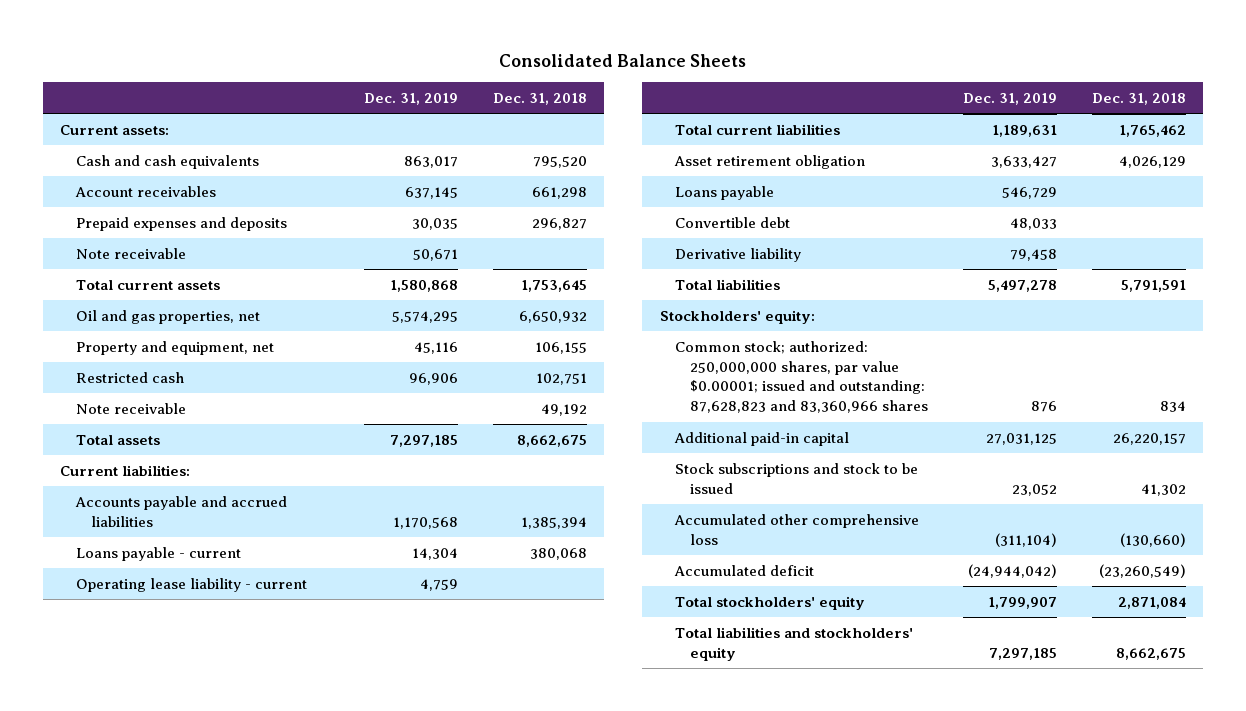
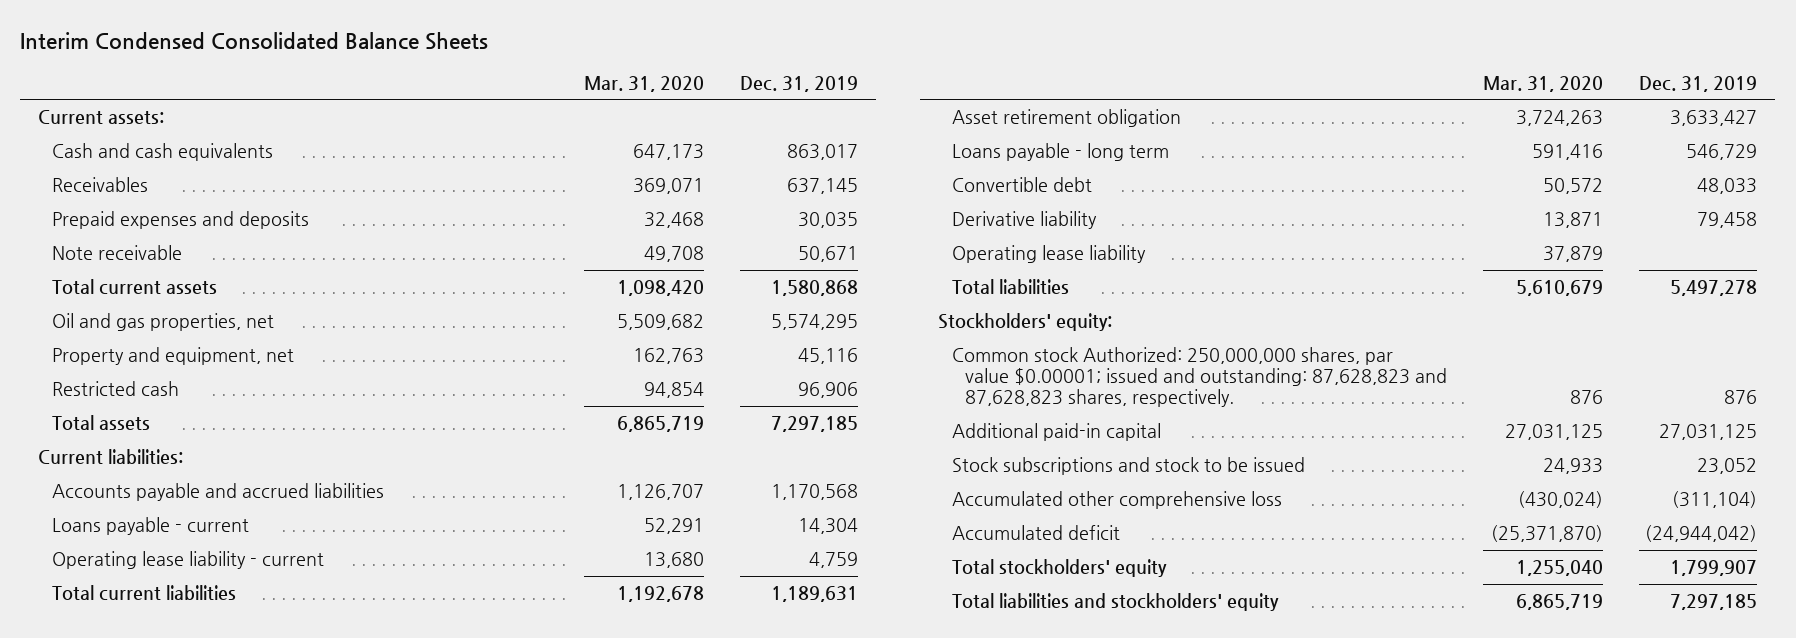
- Consolidated Balance Sheets
+ Interim Condensed Consolidated Balance Sheets
- | Dec. 31, 2019 | Dec. 31, 2018
+ | Mar. 31, 2020 | Dec. 31, 2019
- Account receivables | 637,145 | 661,298
+ Receivables | 369,071 | 637,145
- Note receivable | | 49,192
- Loans payable | 546,729 |
+ Loans payable - long term | 591,416 | 546,729
+ Operating lease liability | 37,879 |
- Common stock; authorized: 250,000,000 shares, par value $0.00001; issued and outstanding: 87,628,823 and 83,360,966 shares | 876 | 834
+ Common stock Authorized: 250,000,000 shares, par value $0.00001; issued and outstanding: 87,628,823 and 87,628,823 shares, respectively. | 876 | 876

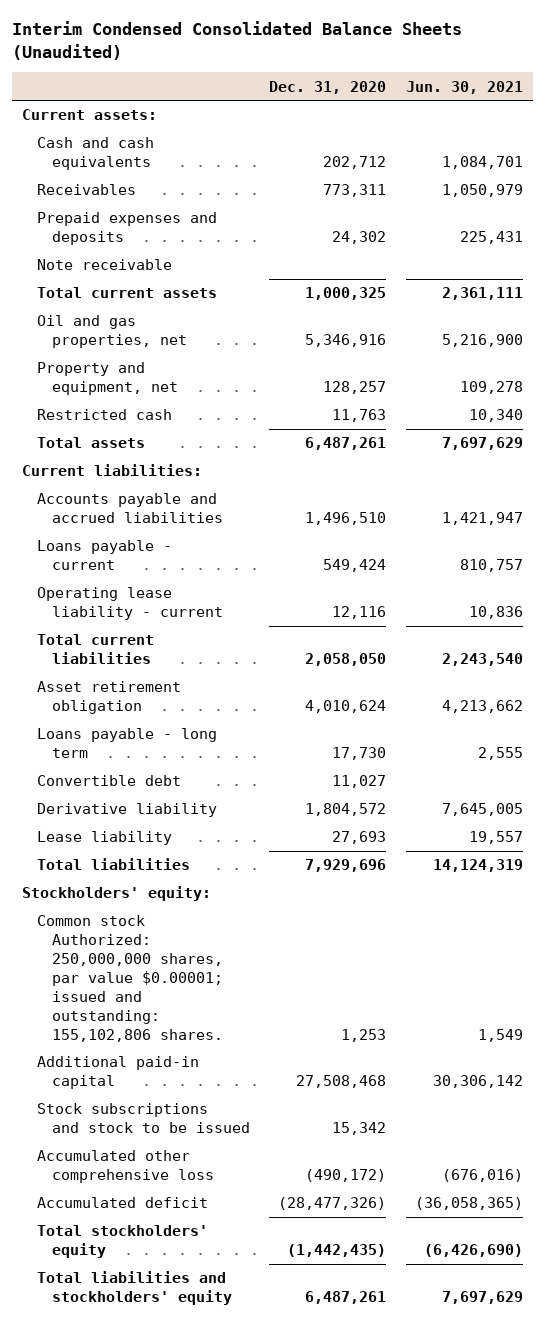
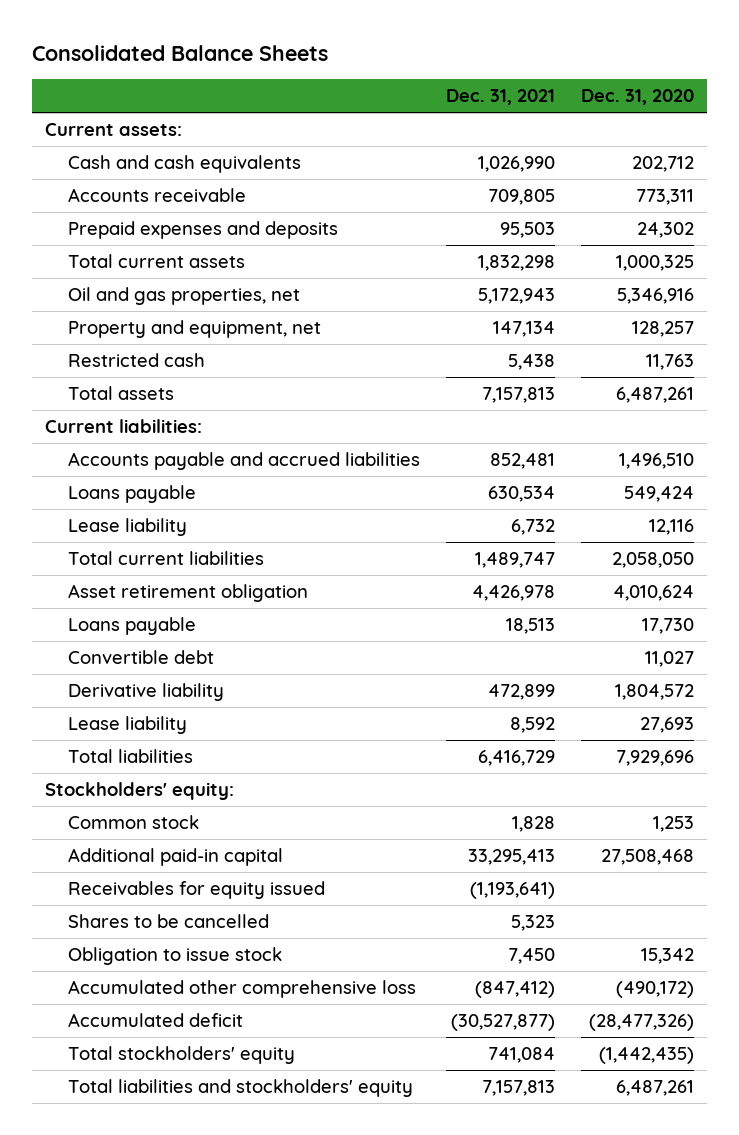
- Interim Condensed Consolidated Balance Sheets (Unaudited)
+ Consolidated Balance Sheets
- | Dec. 31, 2020 | Jun. 30, 2021
+ | Dec. 31, 2021 | Dec. 31, 2020
- Receivables | 773,311 | 1,050,979
+ Accounts receivable | 709,805 | 773,311
- Note receivable
- Loans payable - current | 549,424 | 810,757
- Operating lease liability - current | 12,116 | 10,836
+ Loans payable | 630,534 | 549,424
+ Lease liability | 6,732 | 12,116
- Loans payable - long term | 17,730 | 2,555
+ Loans payable | 18,513 | 17,730
- Common stock Authorized: 250,000,000 shares, par value $0.00001; issued and outstanding: 155,102,806 shares. | 1,253 | 1,549
+ Common stock | 1,828 | 1,253
- Stock subscriptions and stock to be issued | 15,342 |
+ Receivables for equity issued | (1,193,641) |
+ Shares to be cancelled | 5,323 |
+ Obligation to issue stock | 7,450 | 15,342

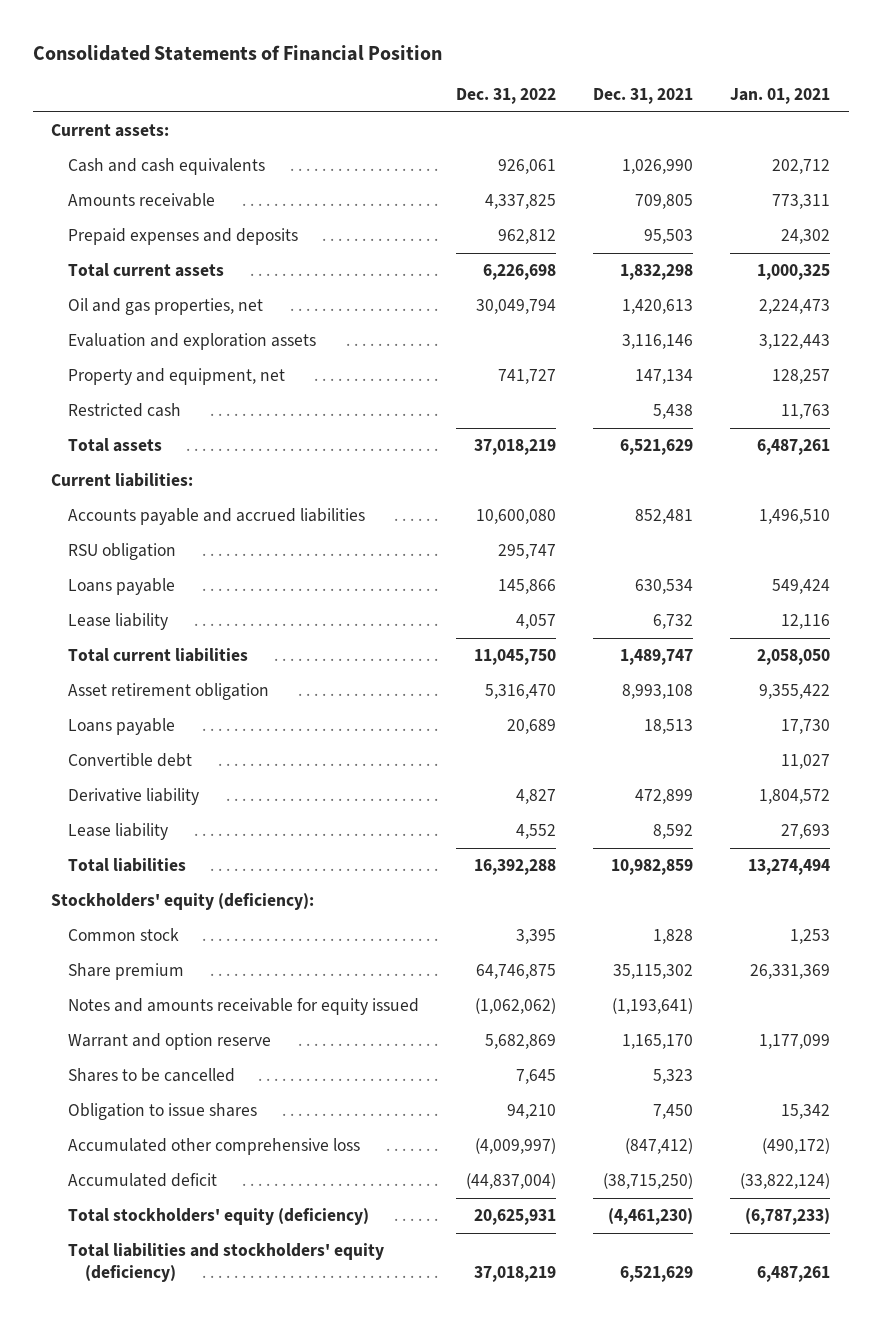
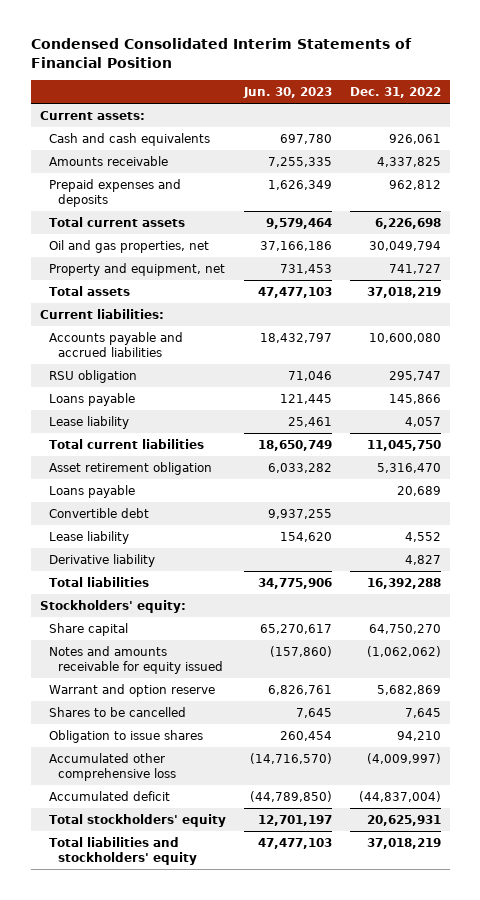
- Consolidated Statements of Financial Position
+ Condensed Consolidated Interim Statements of Financial Position
- | Dec. 31, 2022 | Dec. 31, 2021 | Jan. 01, 2021
+ | Jun. 30, 2023 | Dec. 31, 2022
- Evaluation and exploration assets | | 3,116,146 | 3,122,443
- Restricted cash | | 5,438 | 11,763
moved down: Derivative liability | | 4,827
- Stockholders' equity (deficiency):
- Common stock | 3,395 | 1,828 | 1,253
- Share premium | 64,746,875 | 35,115,302 | 26,331,369
+ Stockholders' equity:
+ Share capital | 65,270,617 | 64,750,270
- Total stockholders' equity (deficiency) | 20,625,931 | (4,461,230) | (6,787,233)
- Total liabilities and stockholders' equity (deficiency) | 37,018,219 | 6,521,629 | 6,487,261
+ Total stockholders' equity | 12,701,197 | 20,625,931
+ Total liabilities and stockholders' equity | 47,477,103 | 37,018,219

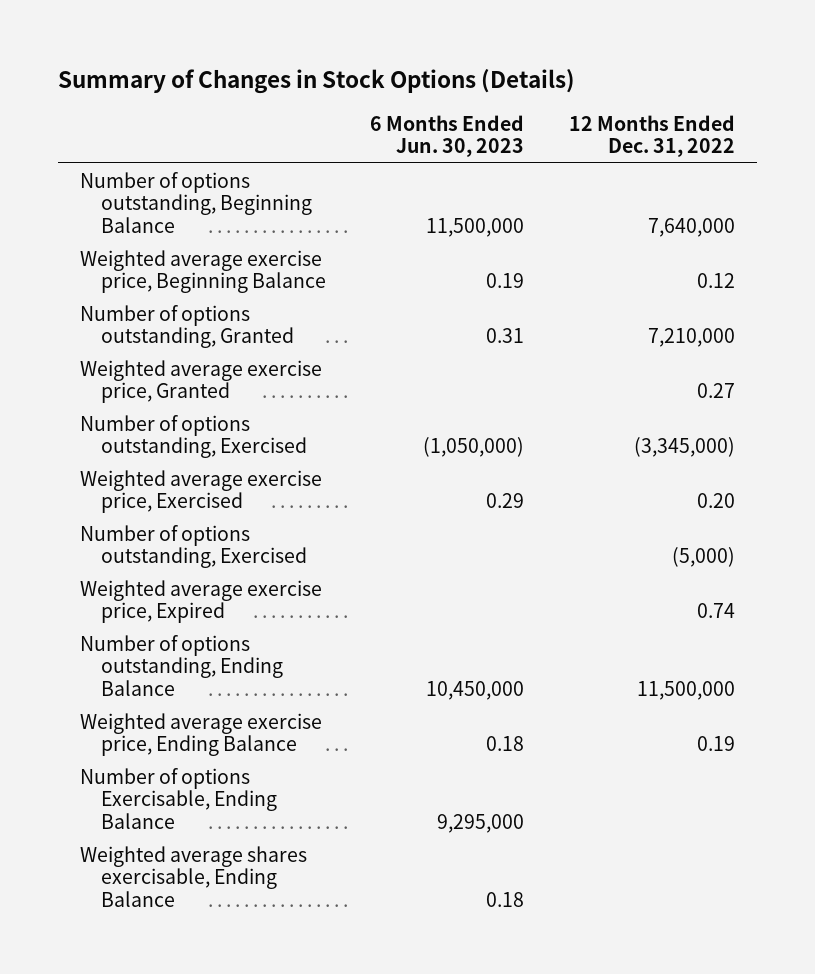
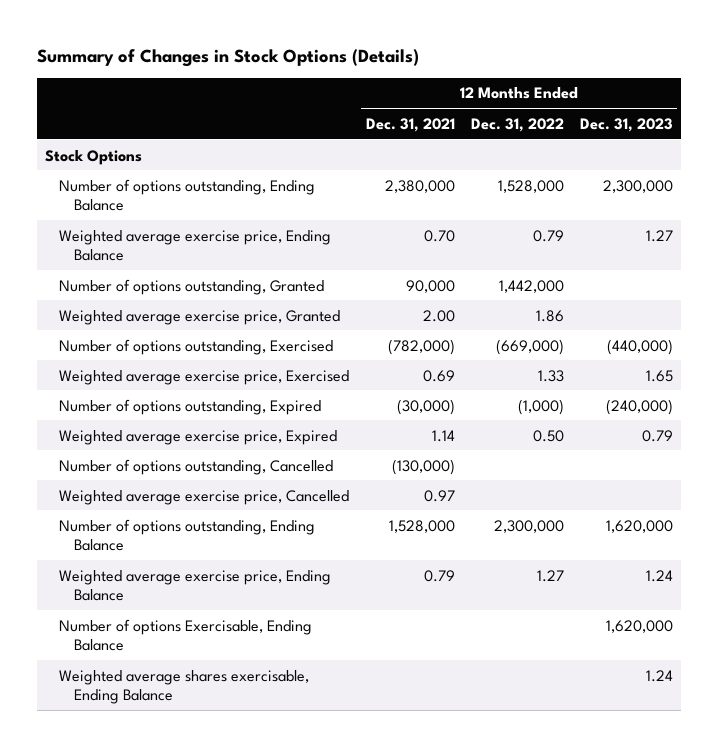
- | 6 Months Ended Jun. 30, 2023 | 12 Months Ended Dec. 31, 2022
+ | 12 Months Ended Dec. 31, 2021 | 12 Months Ended Dec. 31, 2022 | 12 Months Ended Dec. 31, 2023
- Number of options outstanding, Beginning Balance | 11,500,000 | 7,640,000
- Weighted average exercise price, Beginning Balance | 0.19 | 0.12
- Number of options outstanding, Granted | 0.31 | 7,210,000
- Weighted average exercise price, Granted | | 0.27
- Number of options outstanding, Exercised | (1,050,000) | (3,345,000)
- Weighted average exercise price, Exercised | 0.29 | 0.20
- Number of options outstanding, Exercised | | (5,000)
- Weighted average exercise price, Expired | | 0.74
- Number of options outstanding, Ending Balance | 10,450,000 | 11,500,000
- Weighted average exercise price, Ending Balance | 0.18 | 0.19
+ Stock Options
+ Number of options outstanding, Ending Balance | 2,380,000 | 1,528,000 | 2,300,000
+ Weighted average exercise price, Ending Balance | 0.70 | 0.79 | 1.27
+ Number of options outstanding, Granted | 90,000 | 1,442,000 |
+ Weighted average exercise price, Granted | 2.00 | 1.86 |
+ Number of options outstanding, Exercised | (782,000) | (669,000) | (440,000)
+ Weighted average exercise price, Exercised | 0.69 | 1.33 | 1.65
+ Number of options outstanding, Expired | (30,000) | (1,000) | (240,000)
+ Weighted average exercise price, Expired | 1.14 | 0.50 | 0.79
+ Number of options outstanding, Cancelled | (130,000) | |
+ Weighted average exercise price, Cancelled | 0.97 | |
+ Number of options outstanding, Ending Balance | 1,528,000 | 2,300,000 | 1,620,000
+ Weighted average exercise price, Ending Balance | 0.79 | 1.27 | 1.24

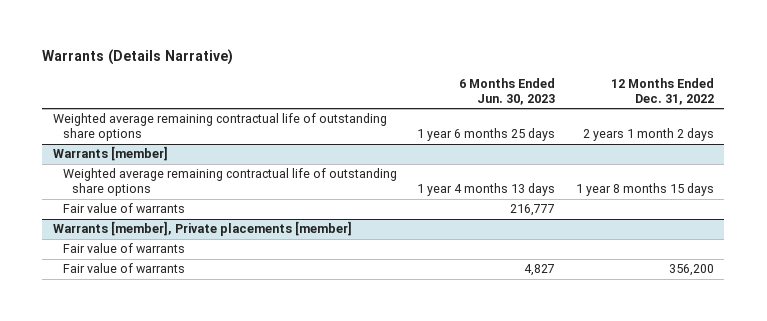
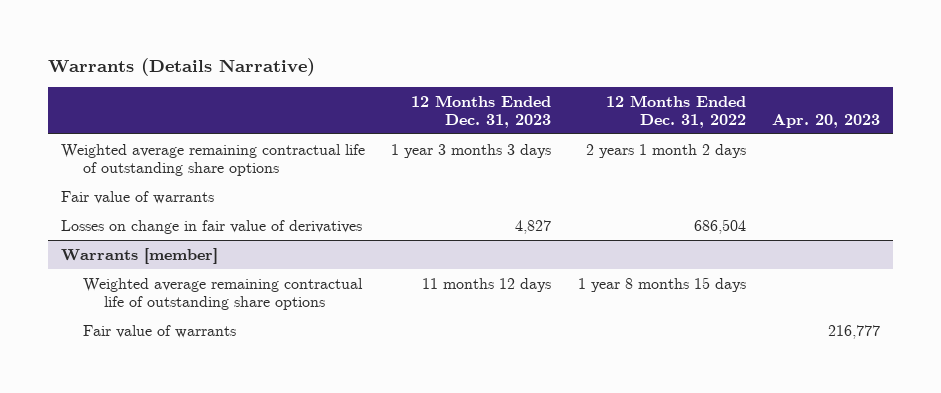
- | 6 Months Ended Jun. 30, 2023 | 12 Months Ended Dec. 31, 2022
+ | 12 Months Ended Dec. 31, 2023 | 12 Months Ended Dec. 31, 2022 | Apr. 20, 2023
+ Fair value of warrants
+ Losses on change in fair value of derivatives | 4,827 | 686,504 |
- Warrants [member], Private placements [member]
- Fair value of warrants
- Fair value of warrants | 4,827 | 356,200

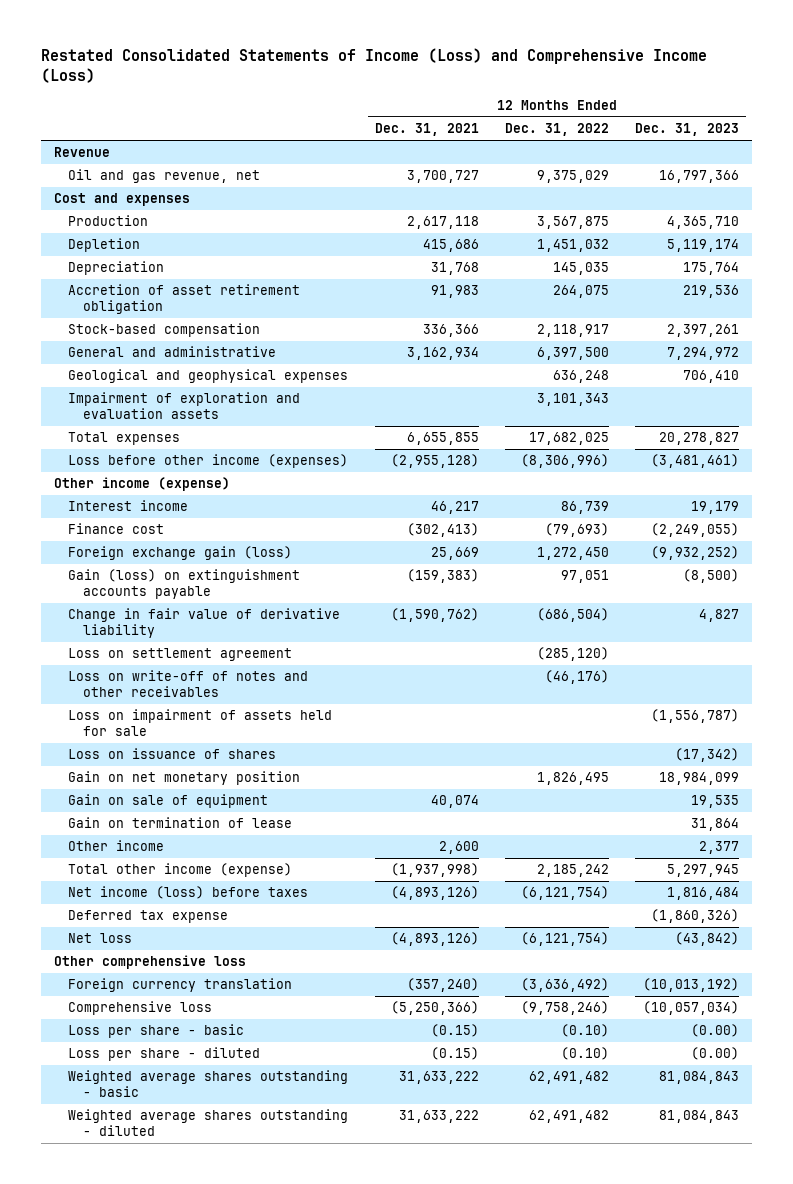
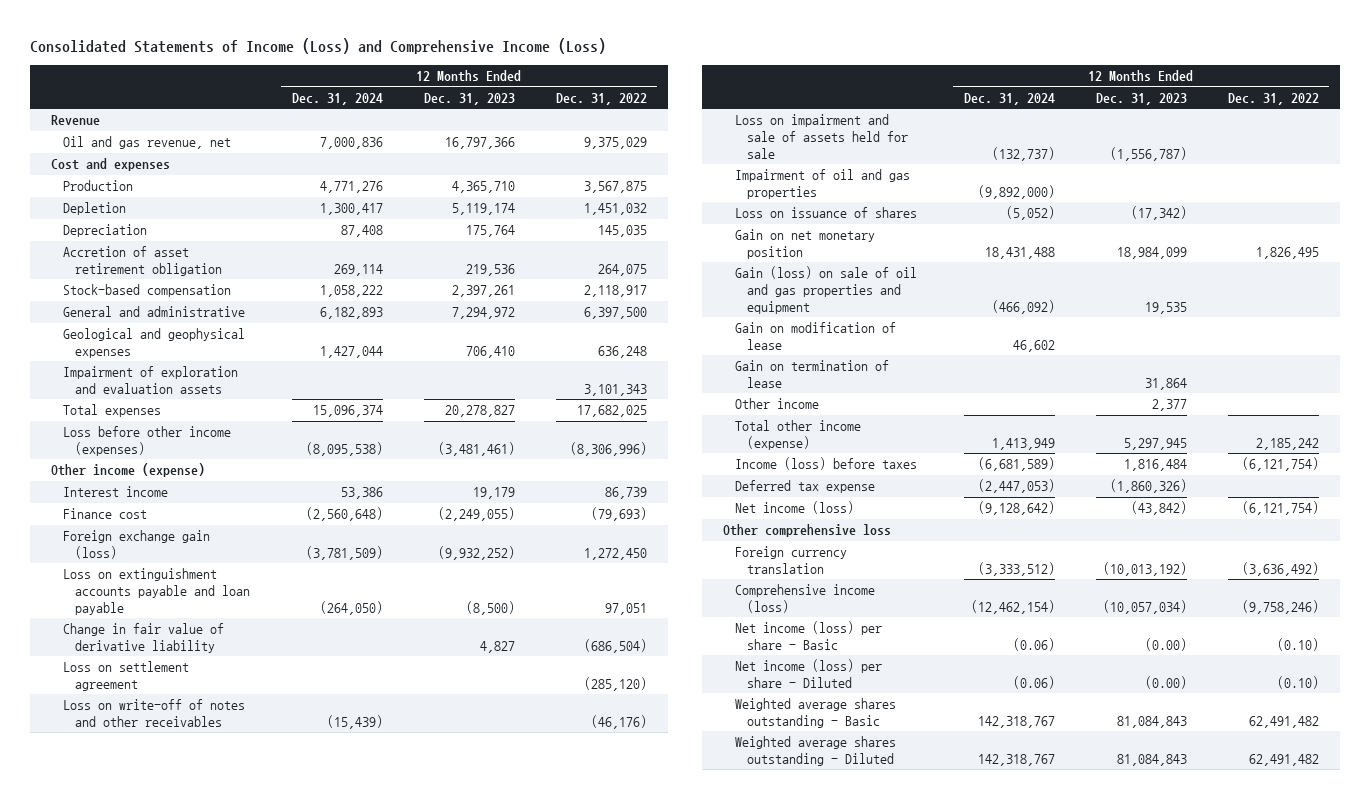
- Restated Consolidated Statements of Income (Loss) and Comprehensive Income (Loss)
+ Consolidated Statements of Income (Loss) and Comprehensive Income (Loss)
- | 12 Months Ended Dec. 31, 2021 | 12 Months Ended Dec. 31, 2022 | 12 Months Ended Dec. 31, 2023
+ | 12 Months Ended Dec. 31, 2024 | 12 Months Ended Dec. 31, 2023 | 12 Months Ended Dec. 31, 2022
- Gain (loss) on extinguishment accounts payable | (159,383) | 97,051 | (8,500)
+ Loss on extinguishment accounts payable and loan payable | (264,050) | (8,500) | 97,051
- Loss on impairment of assets held for sale | | | (1,556,787)
+ Loss on impairment and sale of assets held for sale | (132,737) | (1,556,787) |
+ Impairment of oil and gas properties | (9,892,000) | |
- Gain on sale of equipment | 40,074 | | 19,535
+ Gain (loss) on sale of oil and gas properties and equipment | (466,092) | 19,535 |
+ Gain on modification of lease | 46,602 | |
- Net income (loss) before taxes | (4,893,126) | (6,121,754) | 1,816,484
+ Income (loss) before taxes | (6,681,589) | 1,816,484 | (6,121,754)
- Net loss | (4,893,126) | (6,121,754) | (43,842)
+ Net income (loss) | (9,128,642) | (43,842) | (6,121,754)
- Comprehensive loss | (5,250,366) | (9,758,246) | (10,057,034)
- Loss per share - basic | (0.15) | (0.10) | (0.00)
- Loss per share - diluted | (0.15) | (0.10) | (0.00)
- Weighted average shares outstanding - basic | 31,633,222 | 62,491,482 | 81,084,843
- Weighted average shares outstanding - diluted | 31,633,222 | 62,491,482 | 81,084,843
+ Comprehensive income (loss) | (12,462,154) | (10,057,034) | (9,758,246)
+ Net income (loss) per share - Basic | (0.06) | (0.00) | (0.10)
+ Net income (loss) per share - Diluted | (0.06) | (0.00) | (0.10)
+ Weighted average shares outstanding - Basic | 142,318,767 | 81,084,843 | 62,491,482
+ Weighted average shares outstanding - Diluted | 142,318,767 | 81,084,843 | 62,491,482

